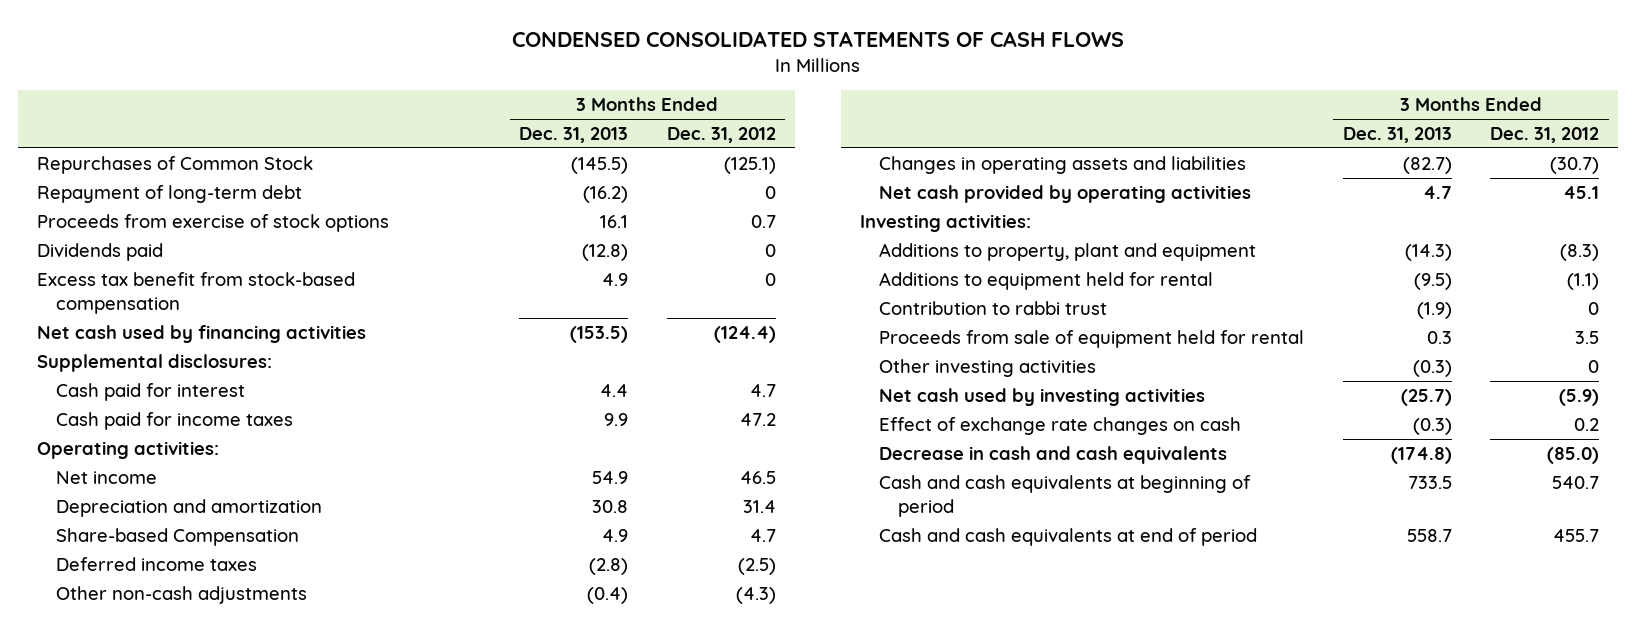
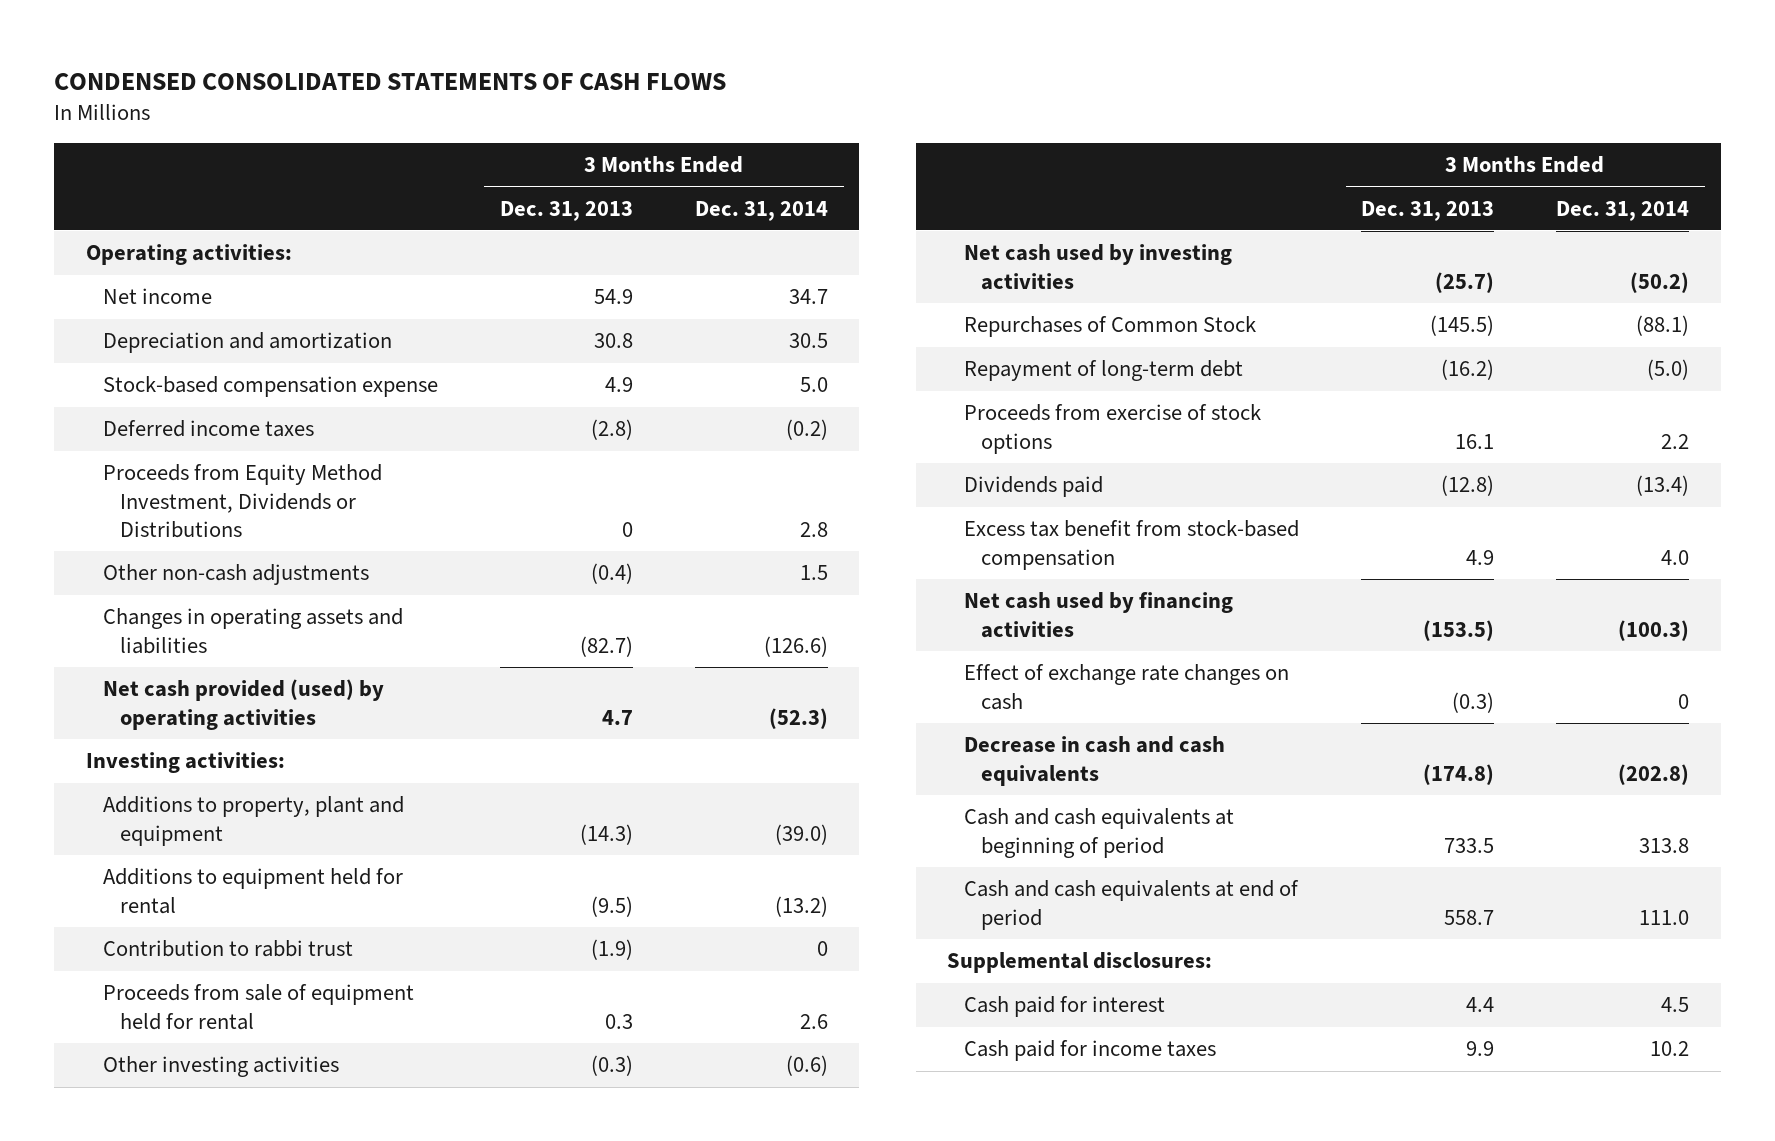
- | 3 Months Ended Dec. 31, 2013 | 3 Months Ended Dec. 31, 2012
+ | 3 Months Ended Dec. 31, 2013 | 3 Months Ended Dec. 31, 2014
- Share-based Compensation | 4.9 | 4.7
+ Stock-based compensation expense | 4.9 | 5.0
+ Proceeds from Equity Method Investment, Dividends or Distributions | 0 | 2.8
- Net cash provided by operating activities | 4.7 | 45.1
+ Net cash provided (used) by operating activities | 4.7 | (52.3)
moved down: Repurchases of Common Stock | (145.5) | (88.1)
moved down: Repayment of long-term debt | (16.2) | (5.0)
moved down: Proceeds from exercise of stock options | 16.1 | 2.2
moved down: Dividends paid | (12.8) | (13.4)
moved down: Excess tax benefit from stock-based compensation | 4.9 | 4.0
moved down: Net cash used by financing activities | (153.5) | (100.3)
moved down: Supplemental disclosures:
moved down: Cash paid for interest | 4.4 | 4.5
moved down: Cash paid for income taxes | 9.9 | 10.2

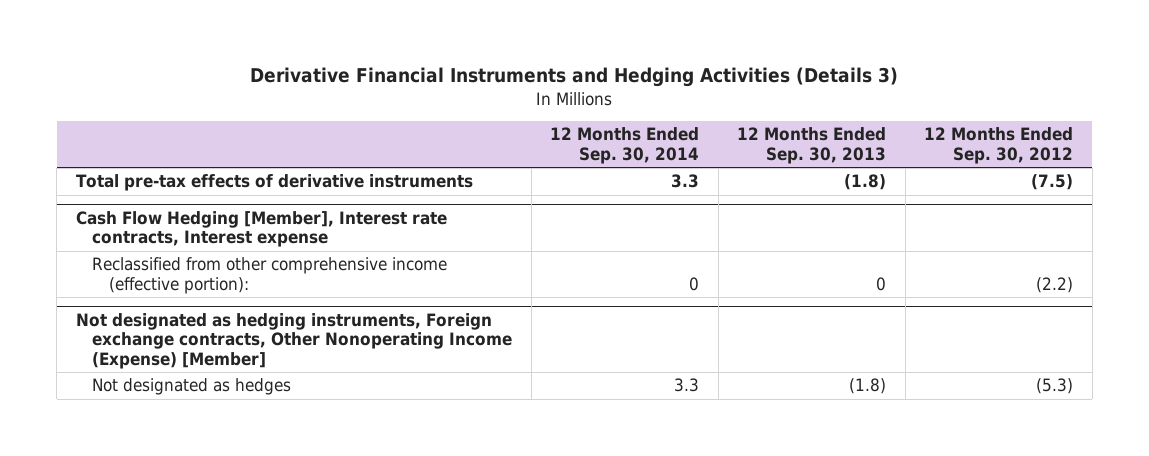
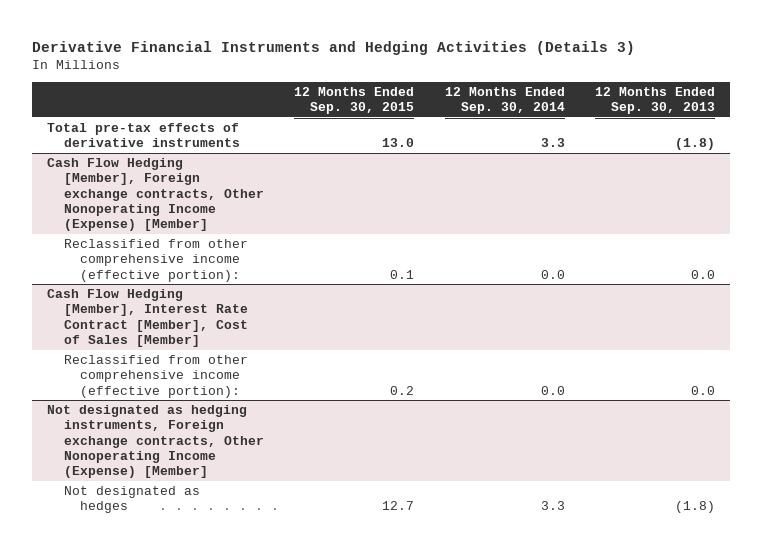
- | 12 Months Ended Sep. 30, 2014 | 12 Months Ended Sep. 30, 2013 | 12 Months Ended Sep. 30, 2012
+ | 12 Months Ended Sep. 30, 2015 | 12 Months Ended Sep. 30, 2014 | 12 Months Ended Sep. 30, 2013
- Cash Flow Hedging [Member], Interest rate contracts, Interest expense
- Reclassified from other comprehensive income (effective portion): | 0 | 0 | (2.2)
+ Cash Flow Hedging [Member], Foreign exchange contracts, Other Nonoperating Income (Expense) [Member]
+ Reclassified from other comprehensive income (effective portion): | 0.1 | 0.0 | 0.0
+ Cash Flow Hedging [Member], Interest Rate Contract [Member], Cost of Sales [Member]
+ Reclassified from other comprehensive income (effective portion): | 0.2 | 0.0 | 0.0

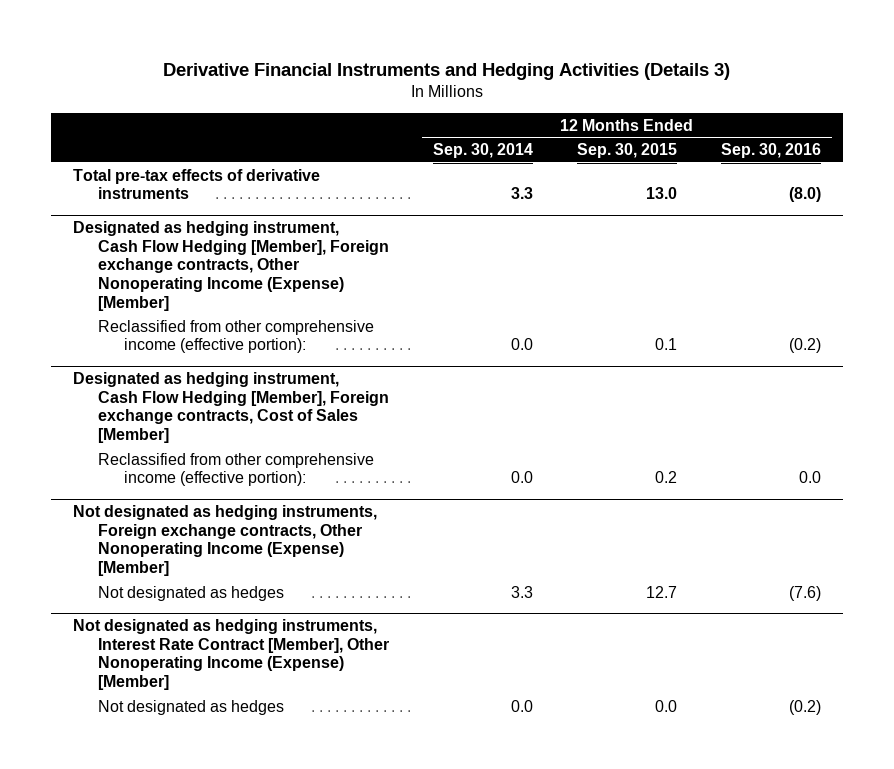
- | 12 Months Ended Sep. 30, 2015 | 12 Months Ended Sep. 30, 2014 | 12 Months Ended Sep. 30, 2013
+ | 12 Months Ended Sep. 30, 2014 | 12 Months Ended Sep. 30, 2015 | 12 Months Ended Sep. 30, 2016
- Cash Flow Hedging [Member], Foreign exchange contracts, Other Nonoperating Income (Expense) [Member]
+ Designated as hedging instrument, Cash Flow Hedging [Member], Foreign exchange contracts, Other Nonoperating Income (Expense) [Member]
- Cash Flow Hedging [Member], Interest Rate Contract [Member], Cost of Sales [Member]
+ Designated as hedging instrument, Cash Flow Hedging [Member], Foreign exchange contracts, Cost of Sales [Member]
+ Not designated as hedging instruments, Interest Rate Contract [Member], Other Nonoperating Income (Expense) [Member]
+ Not designated as hedges | 0.0 | 0.0 | (0.2)

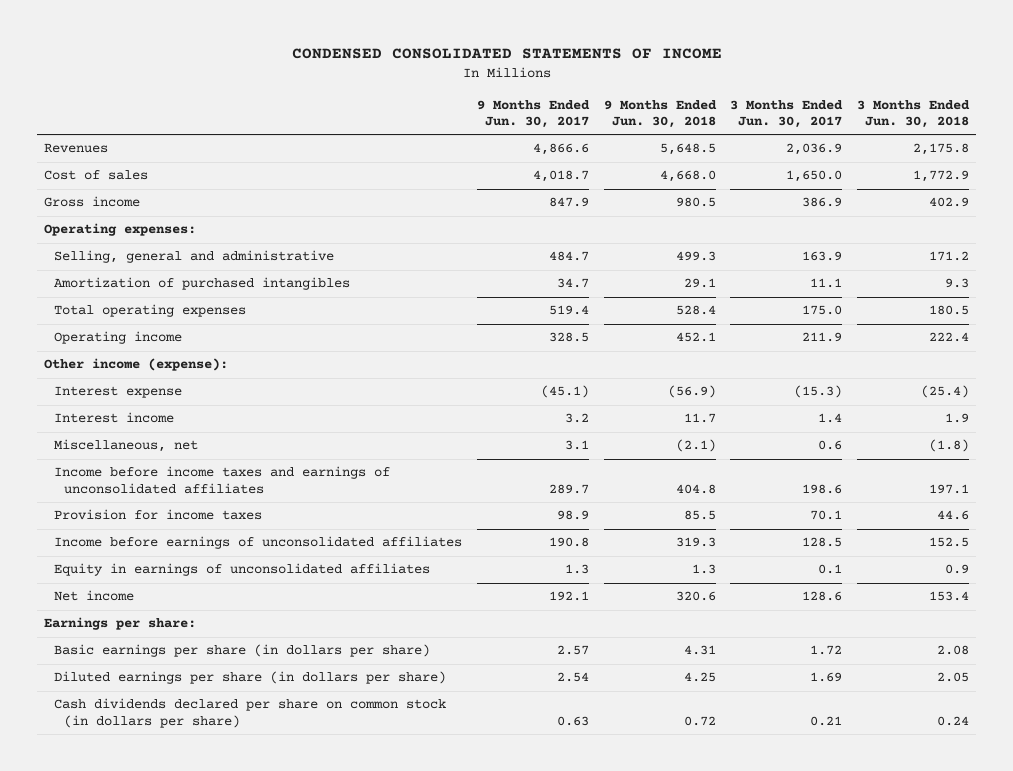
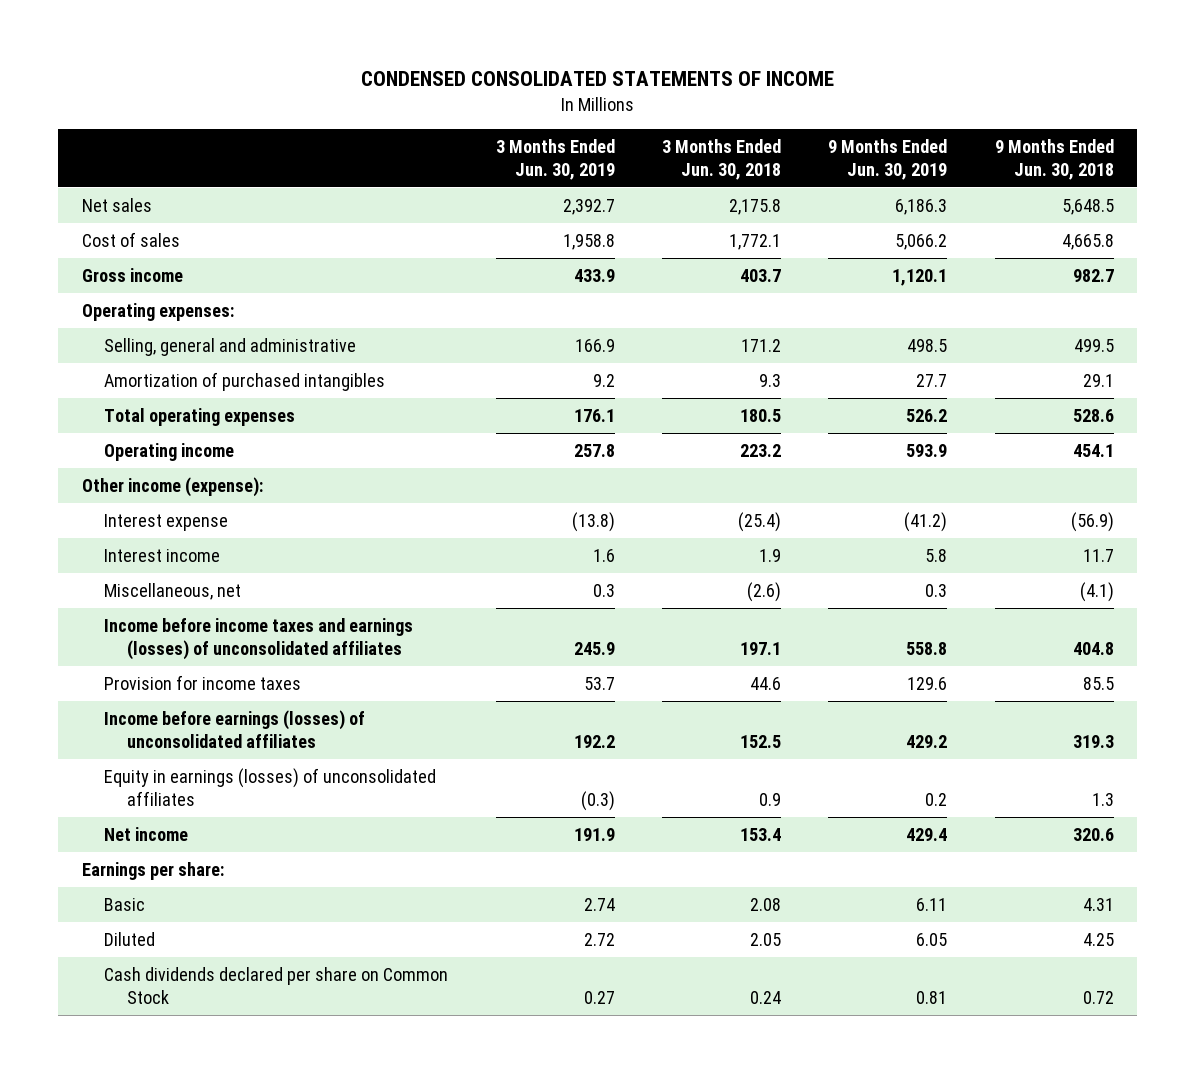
- | 9 Months Ended Jun. 30, 2017 | 9 Months Ended Jun. 30, 2018 | 3 Months Ended Jun. 30, 2017 | 3 Months Ended Jun. 30, 2018
+ | 3 Months Ended Jun. 30, 2019 | 3 Months Ended Jun. 30, 2018 | 9 Months Ended Jun. 30, 2019 | 9 Months Ended Jun. 30, 2018
- Revenues | 4,866.6 | 5,648.5 | 2,036.9 | 2,175.8
- Cost of sales | 4,018.7 | 4,668.0 | 1,650.0 | 1,772.9
- Gross income | 847.9 | 980.5 | 386.9 | 402.9
+ Net sales | 2,392.7 | 2,175.8 | 6,186.3 | 5,648.5
+ Cost of sales | 1,958.8 | 1,772.1 | 5,066.2 | 4,665.8
+ Gross income | 433.9 | 403.7 | 1,120.1 | 982.7
- Selling, general and administrative | 484.7 | 499.3 | 163.9 | 171.2
+ Selling, general and administrative | 166.9 | 171.2 | 498.5 | 499.5
- Total operating expenses | 519.4 | 528.4 | 175.0 | 180.5
- Operating income | 328.5 | 452.1 | 211.9 | 222.4
+ Total operating expenses | 176.1 | 180.5 | 526.2 | 528.6
+ Operating income | 257.8 | 223.2 | 593.9 | 454.1
- Miscellaneous, net | 3.1 | (2.1) | 0.6 | (1.8)
- Income before income taxes and earnings of unconsolidated affiliates | 289.7 | 404.8 | 198.6 | 197.1
+ Miscellaneous, net | 0.3 | (2.6) | 0.3 | (4.1)
+ Income before income taxes and earnings (losses) of unconsolidated affiliates | 245.9 | 197.1 | 558.8 | 404.8
- Income before earnings of unconsolidated affiliates | 190.8 | 319.3 | 128.5 | 152.5
- Equity in earnings of unconsolidated affiliates | 1.3 | 1.3 | 0.1 | 0.9
+ Income before earnings (losses) of unconsolidated affiliates | 192.2 | 152.5 | 429.2 | 319.3
+ Equity in earnings (losses) of unconsolidated affiliates | (0.3) | 0.9 | 0.2 | 1.3
- Basic earnings per share (in dollars per share) | 2.57 | 4.31 | 1.72 | 2.08
- Diluted earnings per share (in dollars per share) | 2.54 | 4.25 | 1.69 | 2.05
- Cash dividends declared per share on common stock (in dollars per share) | 0.63 | 0.72 | 0.21 | 0.24
+ Basic | 2.74 | 2.08 | 6.11 | 4.31
+ Diluted | 2.72 | 2.05 | 6.05 | 4.25
+ Cash dividends declared per share on Common Stock | 0.27 | 0.24 | 0.81 | 0.72

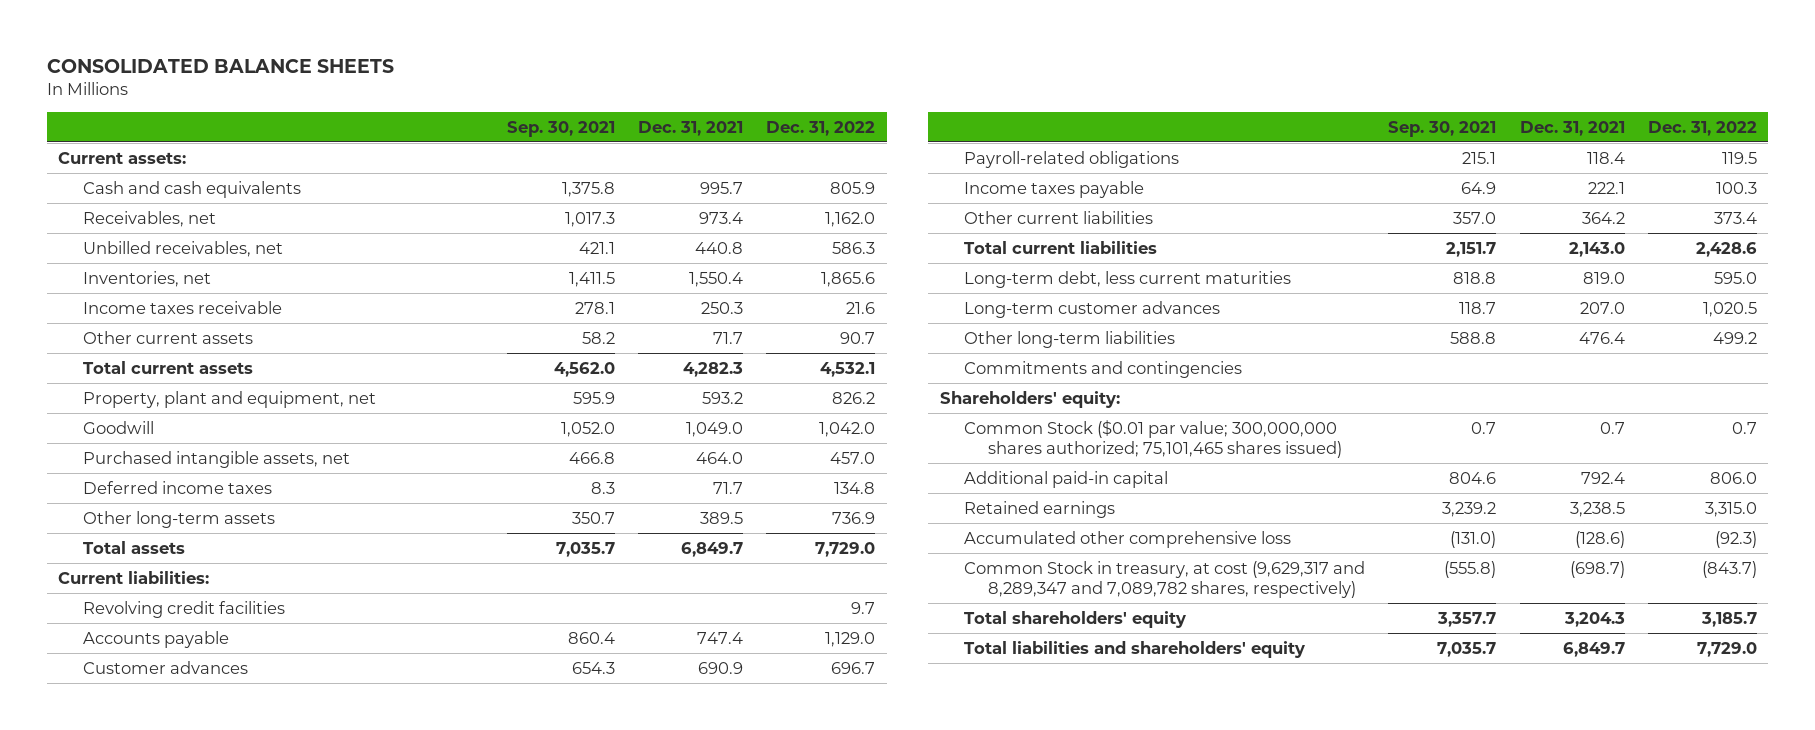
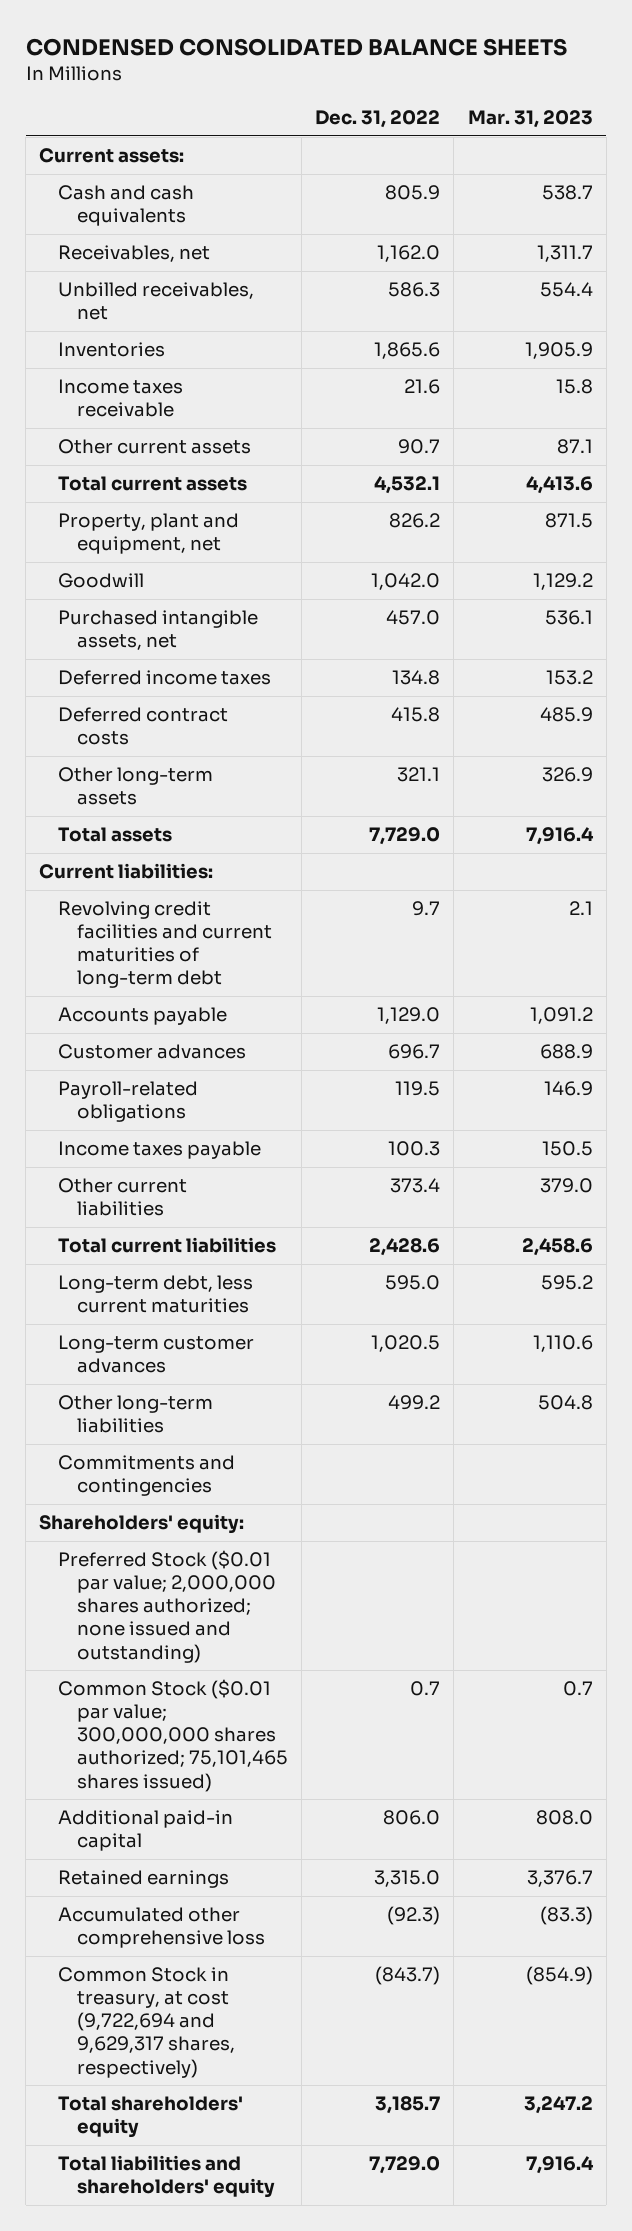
- CONSOLIDATED BALANCE SHEETS
+ CONDENSED CONSOLIDATED BALANCE SHEETS
- | Sep. 30, 2021 | Dec. 31, 2021 | Dec. 31, 2022
+ | Dec. 31, 2022 | Mar. 31, 2023
- Inventories, net | 1,411.5 | 1,550.4 | 1,865.6
+ Inventories | 1,865.6 | 1,905.9
- Other long-term assets | 350.7 | 389.5 | 736.9
+ Deferred contract costs | 415.8 | 485.9
+ Other long-term assets | 321.1 | 326.9
- Revolving credit facilities | | | 9.7
+ Revolving credit facilities and current maturities of long-term debt | 9.7 | 2.1
+ Preferred Stock ($0.01 par value; 2,000,000 shares authorized; none issued and outstanding)
- Common Stock in treasury, at cost (9,629,317 and 8,289,347 and 7,089,782 shares, respectively) | (555.8) | (698.7) | (843.7)
+ Common Stock in treasury, at cost (9,722,694 and 9,629,317 shares, respectively) | (843.7) | (854.9)

